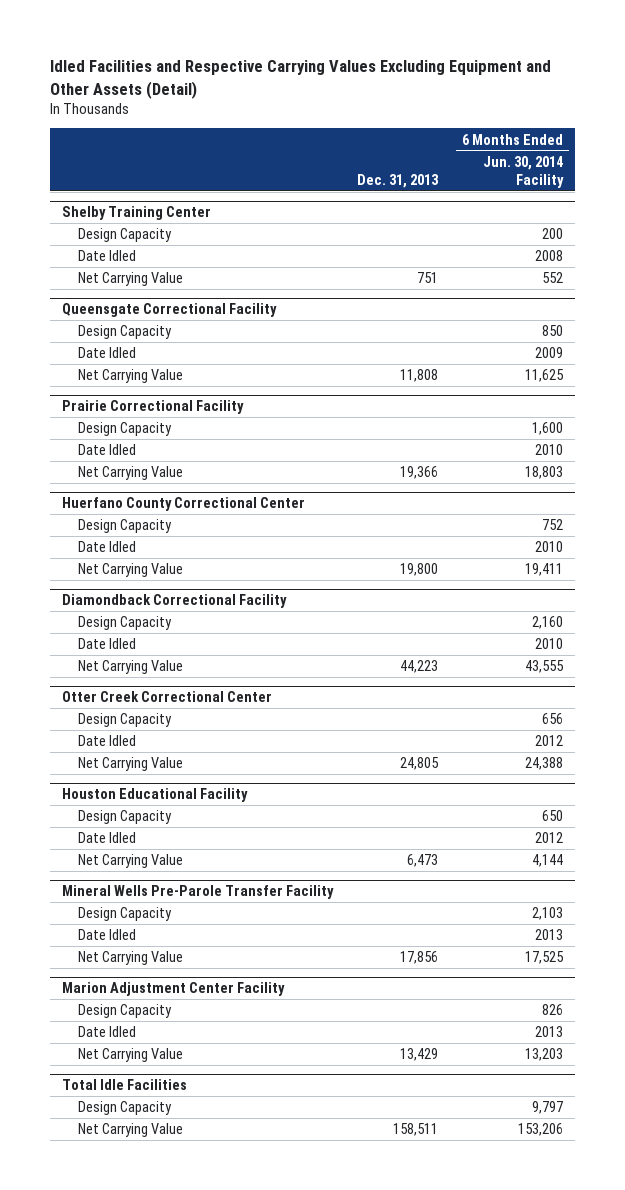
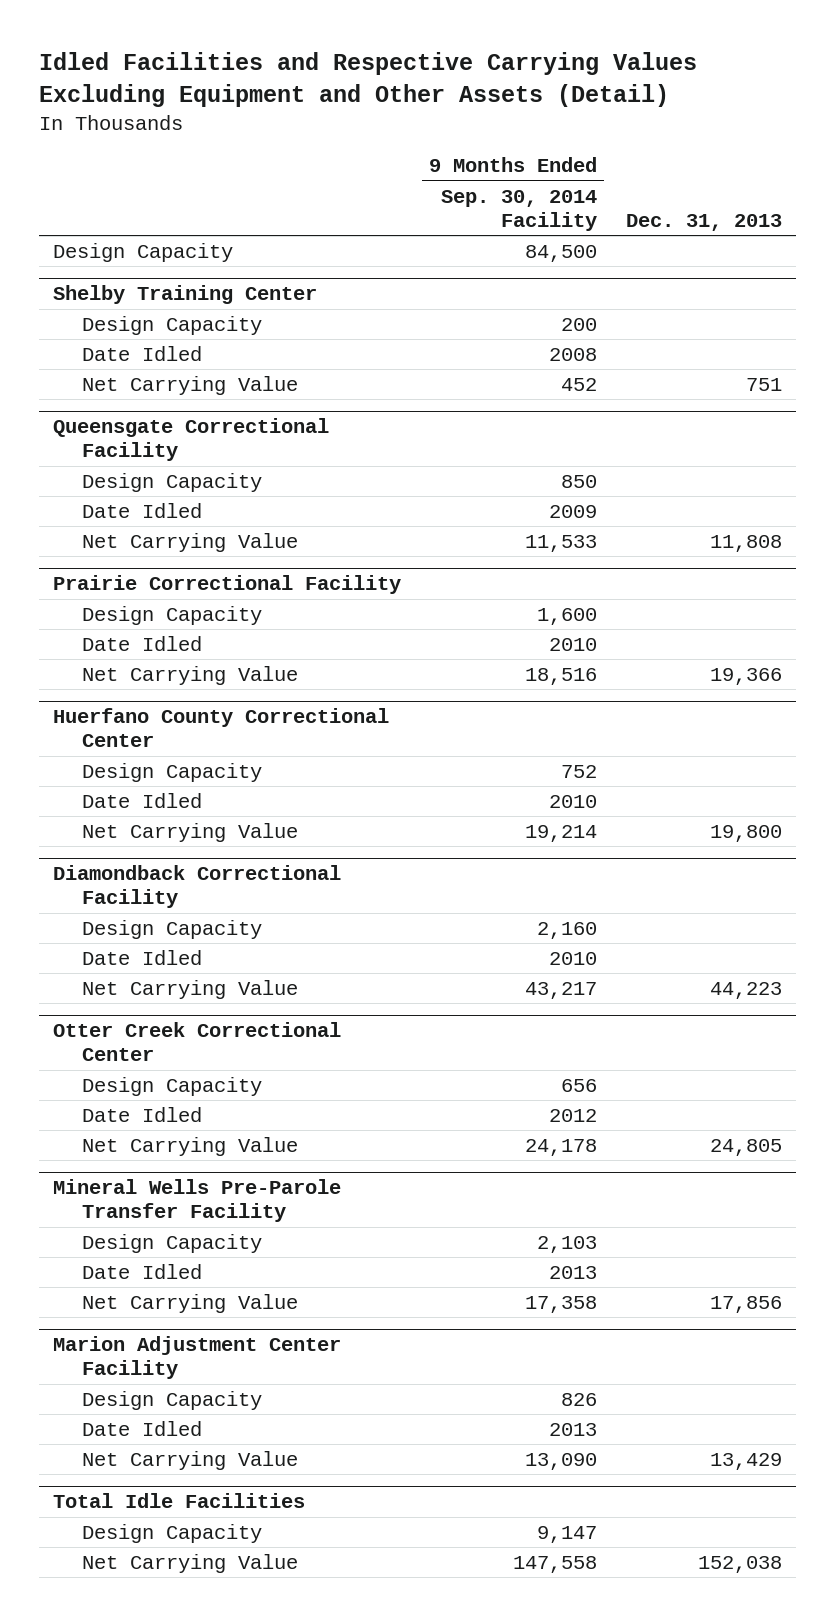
- | Dec. 31, 2013 | 6 Months Ended Jun. 30, 2014 Facility
+ | 9 Months Ended Sep. 30, 2014 Facility | Dec. 31, 2013
+ Design Capacity | 84,500 |
- Houston Educational Facility
- Design Capacity | | 650
- Date Idled | | 2012
- Net Carrying Value | 6,473 | 4,144
@ Total Idle Facilities
- Net Carrying Value | 158,511 | 153,206
+ Net Carrying Value | 147,558 | 152,038

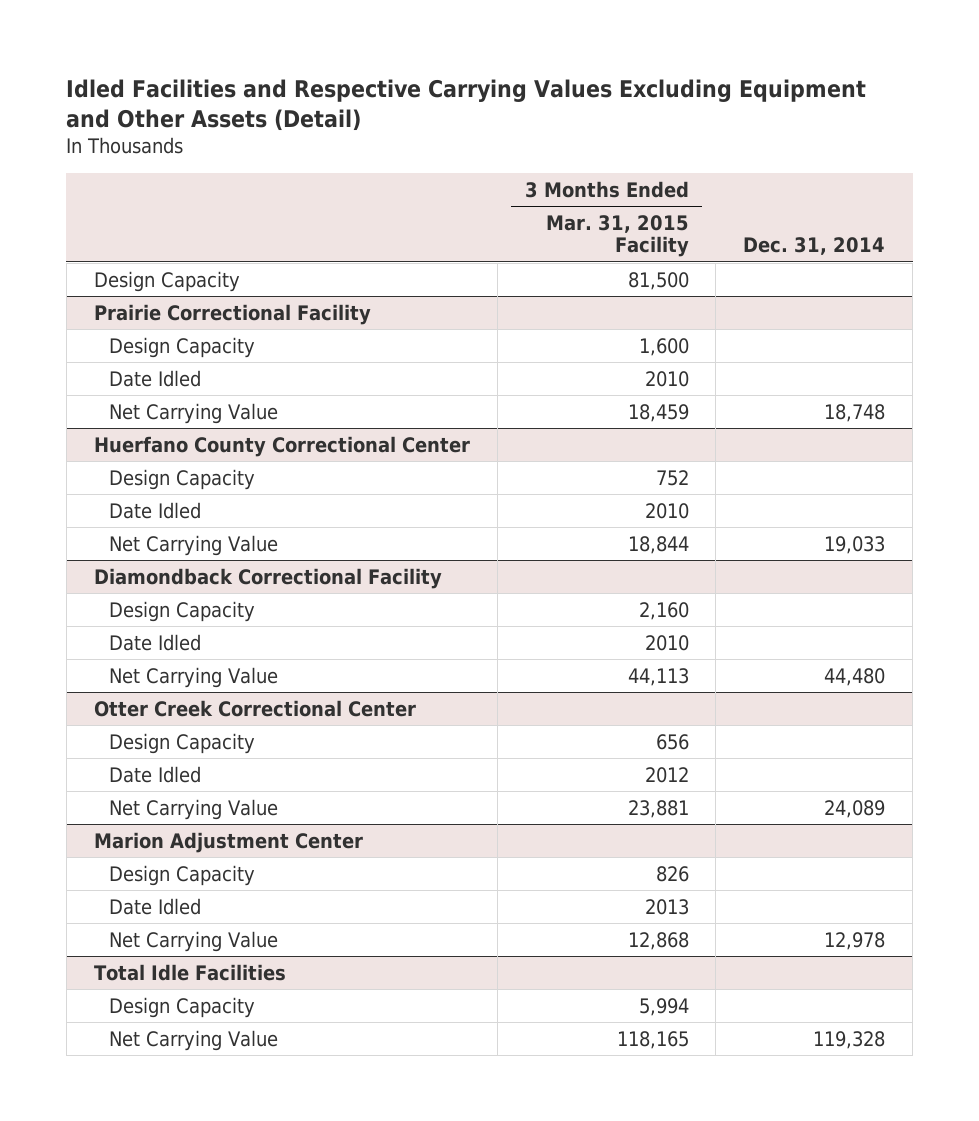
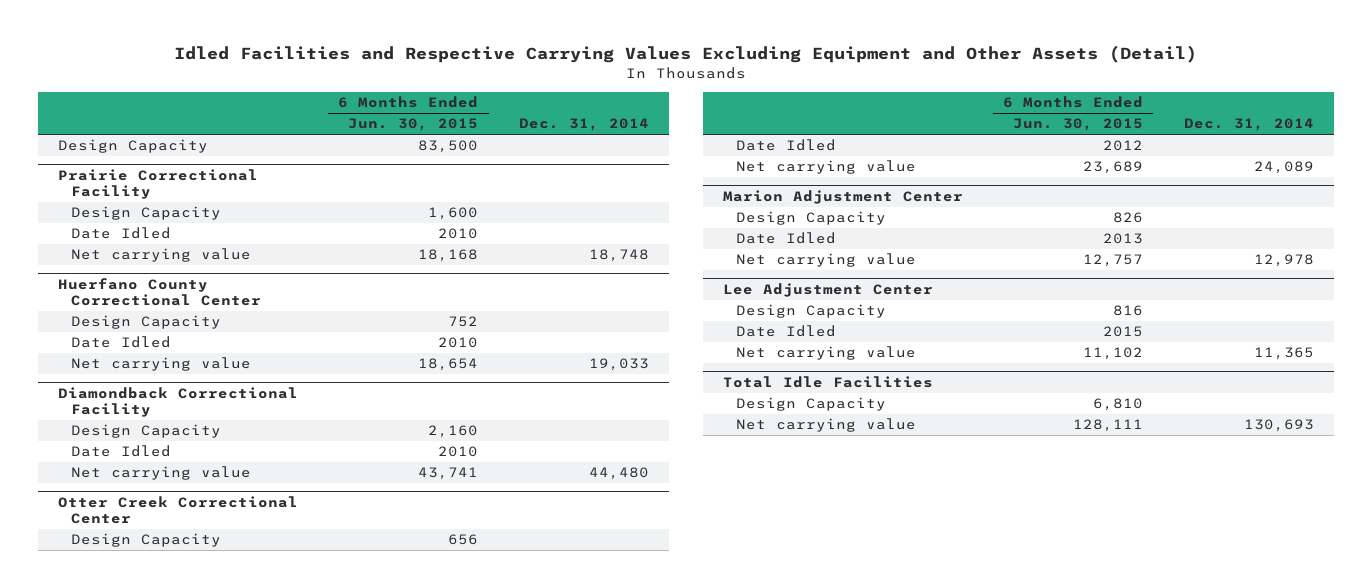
- | 3 Months Ended Mar. 31, 2015 Facility | Dec. 31, 2014
+ | 6 Months Ended Jun. 30, 2015 | Dec. 31, 2014
@ Prairie Correctional Facility
- Net Carrying Value | 18,459 | 18,748
+ Net carrying value | 18,168 | 18,748
@ Huerfano County Correctional Center
- Net Carrying Value | 18,844 | 19,033
+ Net carrying value | 18,654 | 19,033
@ Diamondback Correctional Facility
- Net Carrying Value | 44,113 | 44,480
+ Net carrying value | 43,741 | 44,480
@ Otter Creek Correctional Center
- Net Carrying Value | 23,881 | 24,089
+ Net carrying value | 23,689 | 24,089
@ Marion Adjustment Center
- Net Carrying Value | 12,868 | 12,978
+ Net carrying value | 12,757 | 12,978
+ Lee Adjustment Center
+ Design Capacity | 816 |
+ Date Idled | 2015 |
+ Net carrying value | 11,102 | 11,365
@ Total Idle Facilities
- Net Carrying Value | 118,165 | 119,328
+ Net carrying value | 128,111 | 130,693

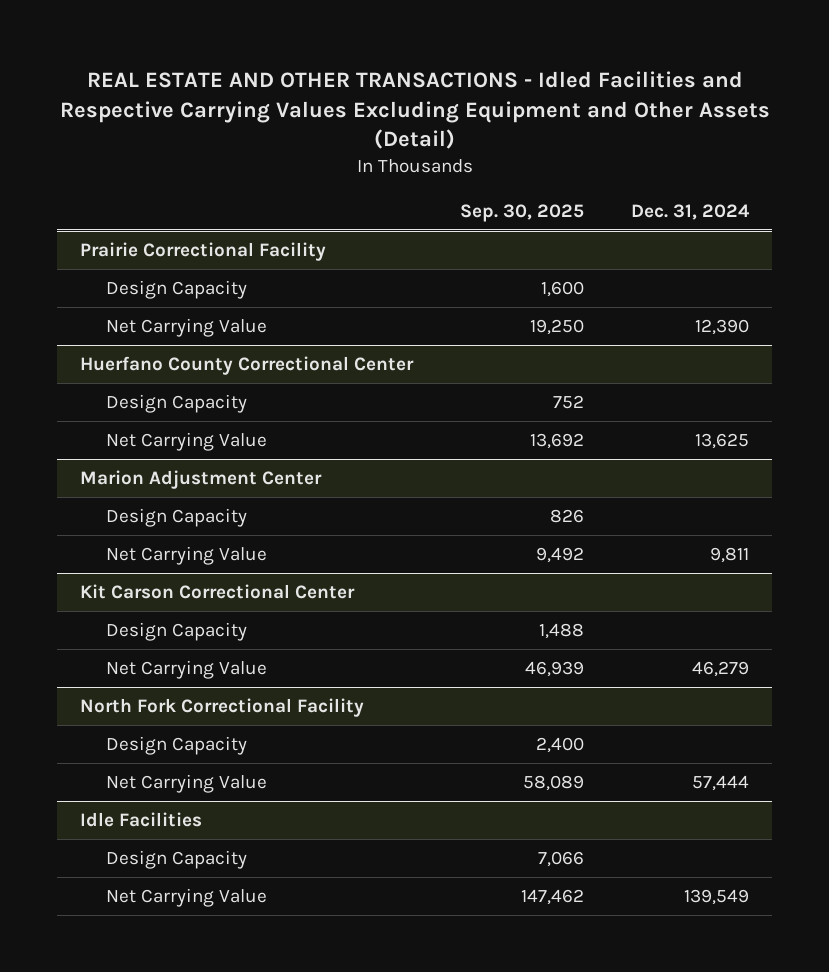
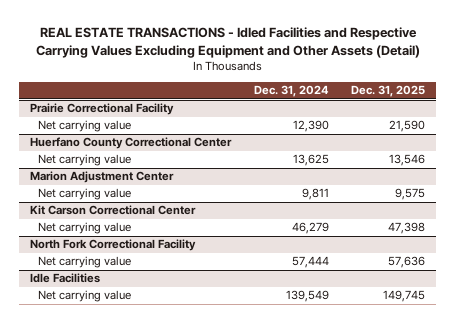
- REAL ESTATE AND OTHER TRANSACTIONS - Idled Facilities and Respective Carrying Values Excluding Equipment and Other Assets (Detail)
+ REAL ESTATE TRANSACTIONS - Idled Facilities and Respective Carrying Values Excluding Equipment and Other Assets (Detail)
- | Sep. 30, 2025 | Dec. 31, 2024
+ | Dec. 31, 2024 | Dec. 31, 2025
@ Prairie Correctional Facility
- Design Capacity | 1,600 |
- Net Carrying Value | 19,250 | 12,390
+ Net carrying value | 12,390 | 21,590
@ Huerfano County Correctional Center
- Design Capacity | 752 |
- Net Carrying Value | 13,692 | 13,625
+ Net carrying value | 13,625 | 13,546
@ Marion Adjustment Center
- Design Capacity | 826 |
- Net Carrying Value | 9,492 | 9,811
+ Net carrying value | 9,811 | 9,575
@ Kit Carson Correctional Center
- Design Capacity | 1,488 |
- Net Carrying Value | 46,939 | 46,279
+ Net carrying value | 46,279 | 47,398
@ North Fork Correctional Facility
- Design Capacity | 2,400 |
- Net Carrying Value | 58,089 | 57,444
+ Net carrying value | 57,444 | 57,636
@ Idle Facilities
- Design Capacity | 7,066 |
- Net Carrying Value | 147,462 | 139,549
+ Net carrying value | 139,549 | 149,745

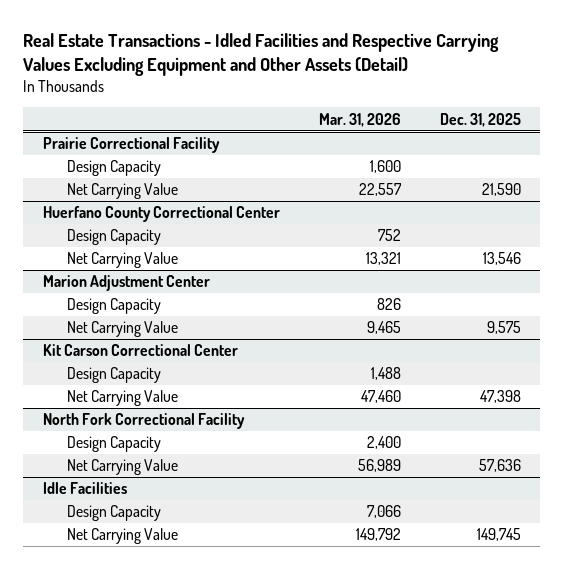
- REAL ESTATE TRANSACTIONS - Idled Facilities and Respective Carrying Values Excluding Equipment and Other Assets (Detail)
+ Real Estate Transactions - Idled Facilities and Respective Carrying Values Excluding Equipment and Other Assets (Detail)
- | Dec. 31, 2024 | Dec. 31, 2025
+ | Mar. 31, 2026 | Dec. 31, 2025
@ Prairie Correctional Facility
- Net carrying value | 12,390 | 21,590
+ Design Capacity | 1,600 |
+ Net Carrying Value | 22,557 | 21,590
@ Huerfano County Correctional Center
- Net carrying value | 13,625 | 13,546
+ Design Capacity | 752 |
+ Net Carrying Value | 13,321 | 13,546
@ Marion Adjustment Center
- Net carrying value | 9,811 | 9,575
+ Design Capacity | 826 |
+ Net Carrying Value | 9,465 | 9,575
@ Kit Carson Correctional Center
- Net carrying value | 46,279 | 47,398
+ Design Capacity | 1,488 |
+ Net Carrying Value | 47,460 | 47,398
@ North Fork Correctional Facility
- Net carrying value | 57,444 | 57,636
+ Design Capacity | 2,400 |
+ Net Carrying Value | 56,989 | 57,636
@ Idle Facilities
- Net carrying value | 139,549 | 149,745
+ Design Capacity | 7,066 |
+ Net Carrying Value | 149,792 | 149,745

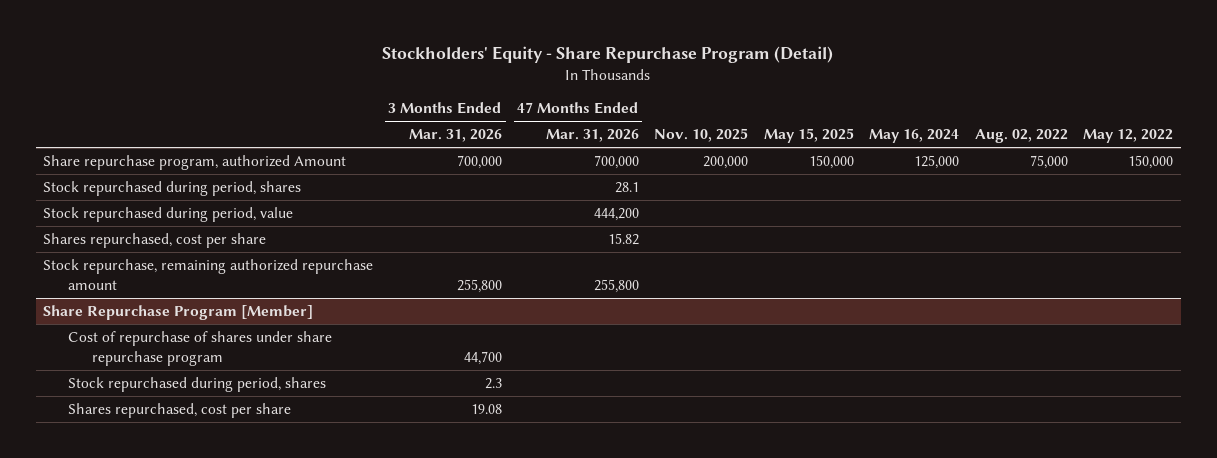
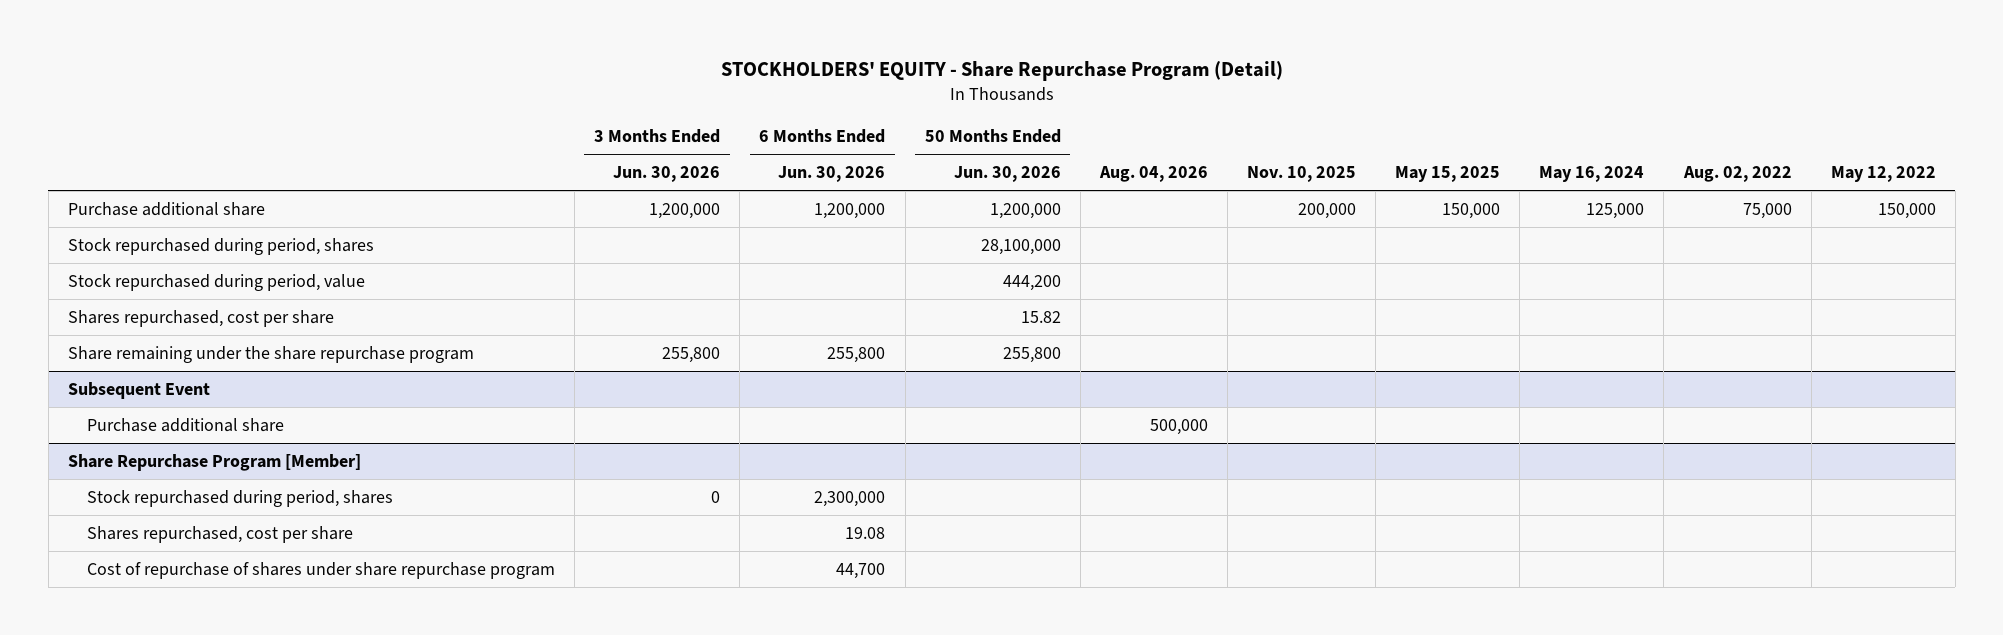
- Stockholders' Equity - Share Repurchase Program (Detail)
+ STOCKHOLDERS' EQUITY - Share Repurchase Program (Detail)
- | 3 Months Ended Mar. 31, 2026 | 47 Months Ended Mar. 31, 2026 | Nov. 10, 2025 | May 15, 2025 | May 16, 2024 | Aug. 02, 2022 | May 12, 2022
+ | 3 Months Ended Jun. 30, 2026 | 6 Months Ended Jun. 30, 2026 | 50 Months Ended Jun. 30, 2026 | Aug. 04, 2026 | Nov. 10, 2025 | May 15, 2025 | May 16, 2024 | Aug. 02, 2022 | May 12, 2022
- Share repurchase program, authorized Amount | 700,000 | 700,000 | 200,000 | 150,000 | 125,000 | 75,000 | 150,000
+ Purchase additional share | 1,200,000 | 1,200,000 | 1,200,000 | | 200,000 | 150,000 | 125,000 | 75,000 | 150,000
- Stock repurchase, remaining authorized repurchase amount | 255,800 | 255,800 | | | | |
+ Share remaining under the share repurchase program | 255,800 | 255,800 | 255,800 | | | | | |
+ Subsequent Event
+ Purchase additional share | | | | 500,000 | | | | |
@ Share Repurchase Program [Member]
moved down: Cost of repurchase of shares under share repurchase program | | 44,700 | | | | | | |

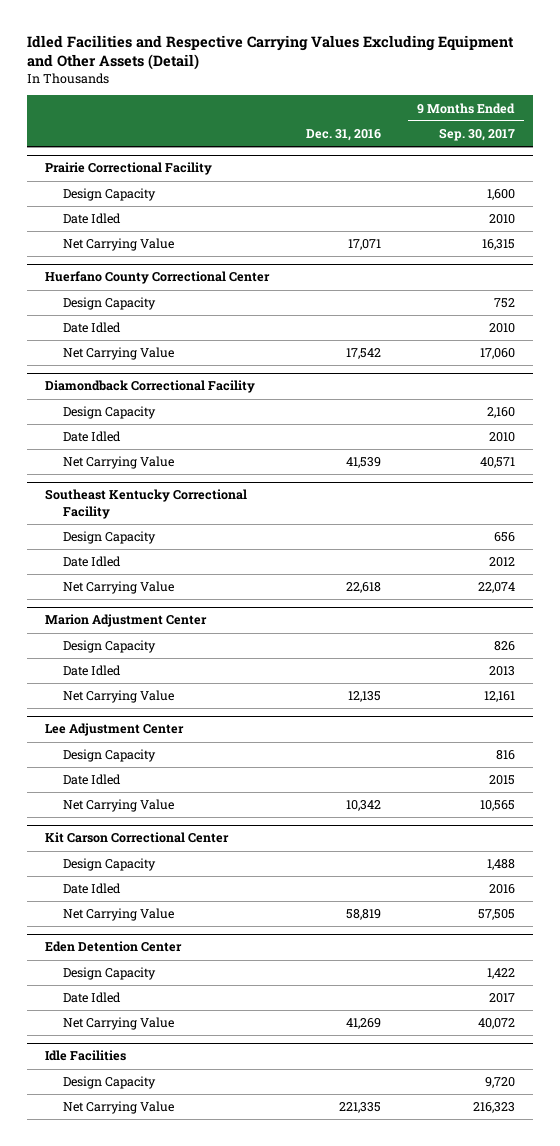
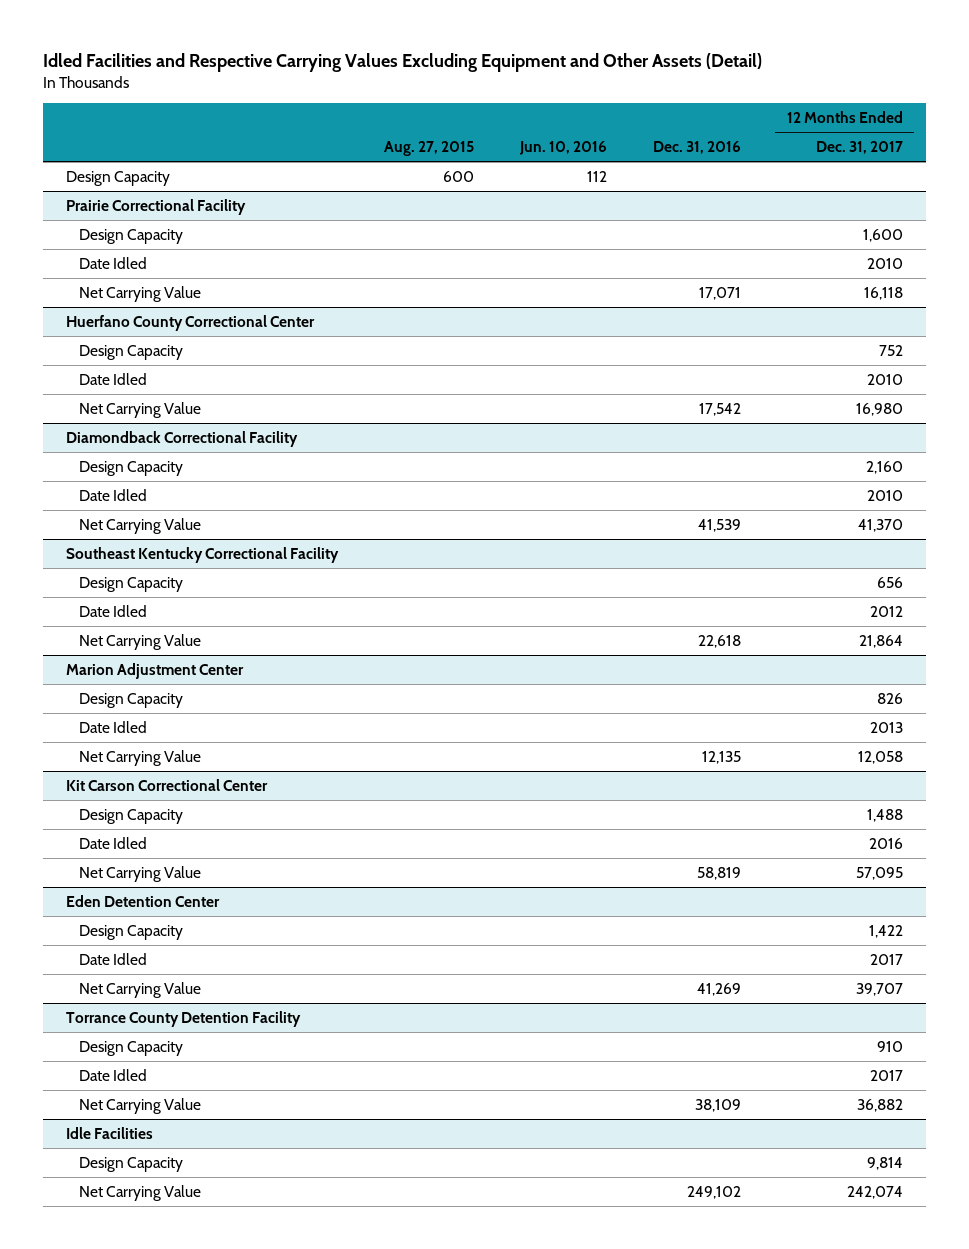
- | Dec. 31, 2016 | 9 Months Ended Sep. 30, 2017
+ | Aug. 27, 2015 | Jun. 10, 2016 | Dec. 31, 2016 | 12 Months Ended Dec. 31, 2017
+ Design Capacity | 600 | 112 | |
- Lee Adjustment Center
- Design Capacity | | 816
- Date Idled | | 2015
- Net Carrying Value | 10,342 | 10,565
+ Torrance County Detention Facility
+ Design Capacity | | | | 910
+ Date Idled | | | | 2017
+ Net Carrying Value | | | 38,109 | 36,882
@ Idle Facilities
- Net Carrying Value | 221,335 | 216,323
+ Net Carrying Value | | | 249,102 | 242,074

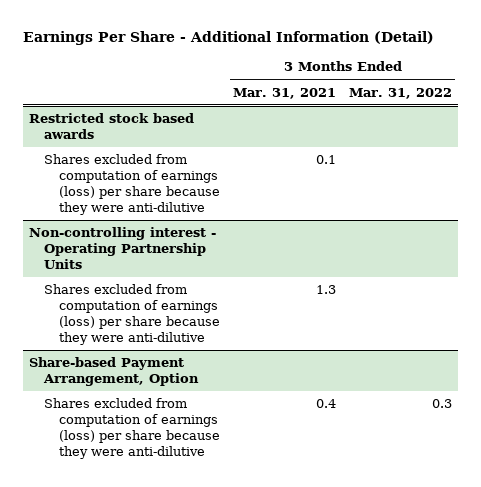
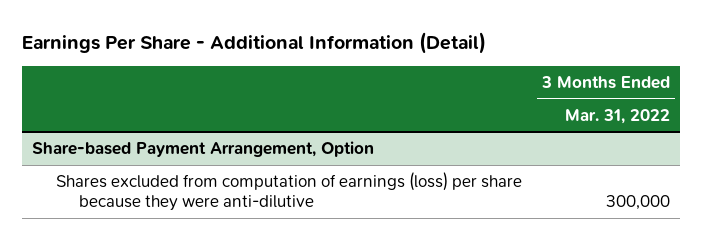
- | 3 Months Ended Mar. 31, 2021 | 3 Months Ended Mar. 31, 2022
+ | 3 Months Ended Mar. 31, 2022
- Restricted stock based awards
- Shares excluded from computation of earnings (loss) per share because they were anti-dilutive | 0.1 |
- Non-controlling interest - Operating Partnership Units
- Shares excluded from computation of earnings (loss) per share because they were anti-dilutive | 1.3 |
@ Share-based Payment Arrangement, Option
- Shares excluded from computation of earnings (loss) per share because they were anti-dilutive | 0.4 | 0.3
+ Shares excluded from computation of earnings (loss) per share because they were anti-dilutive | 300,000

